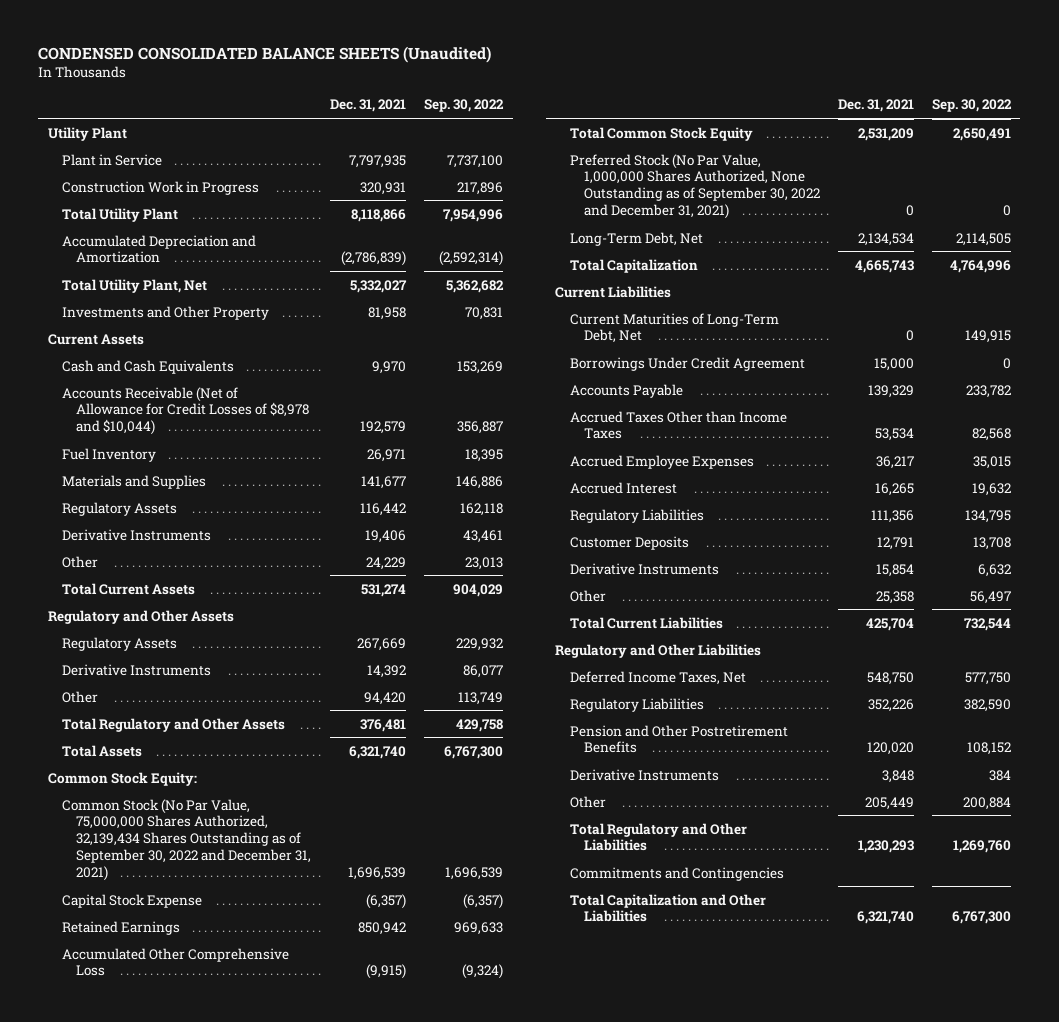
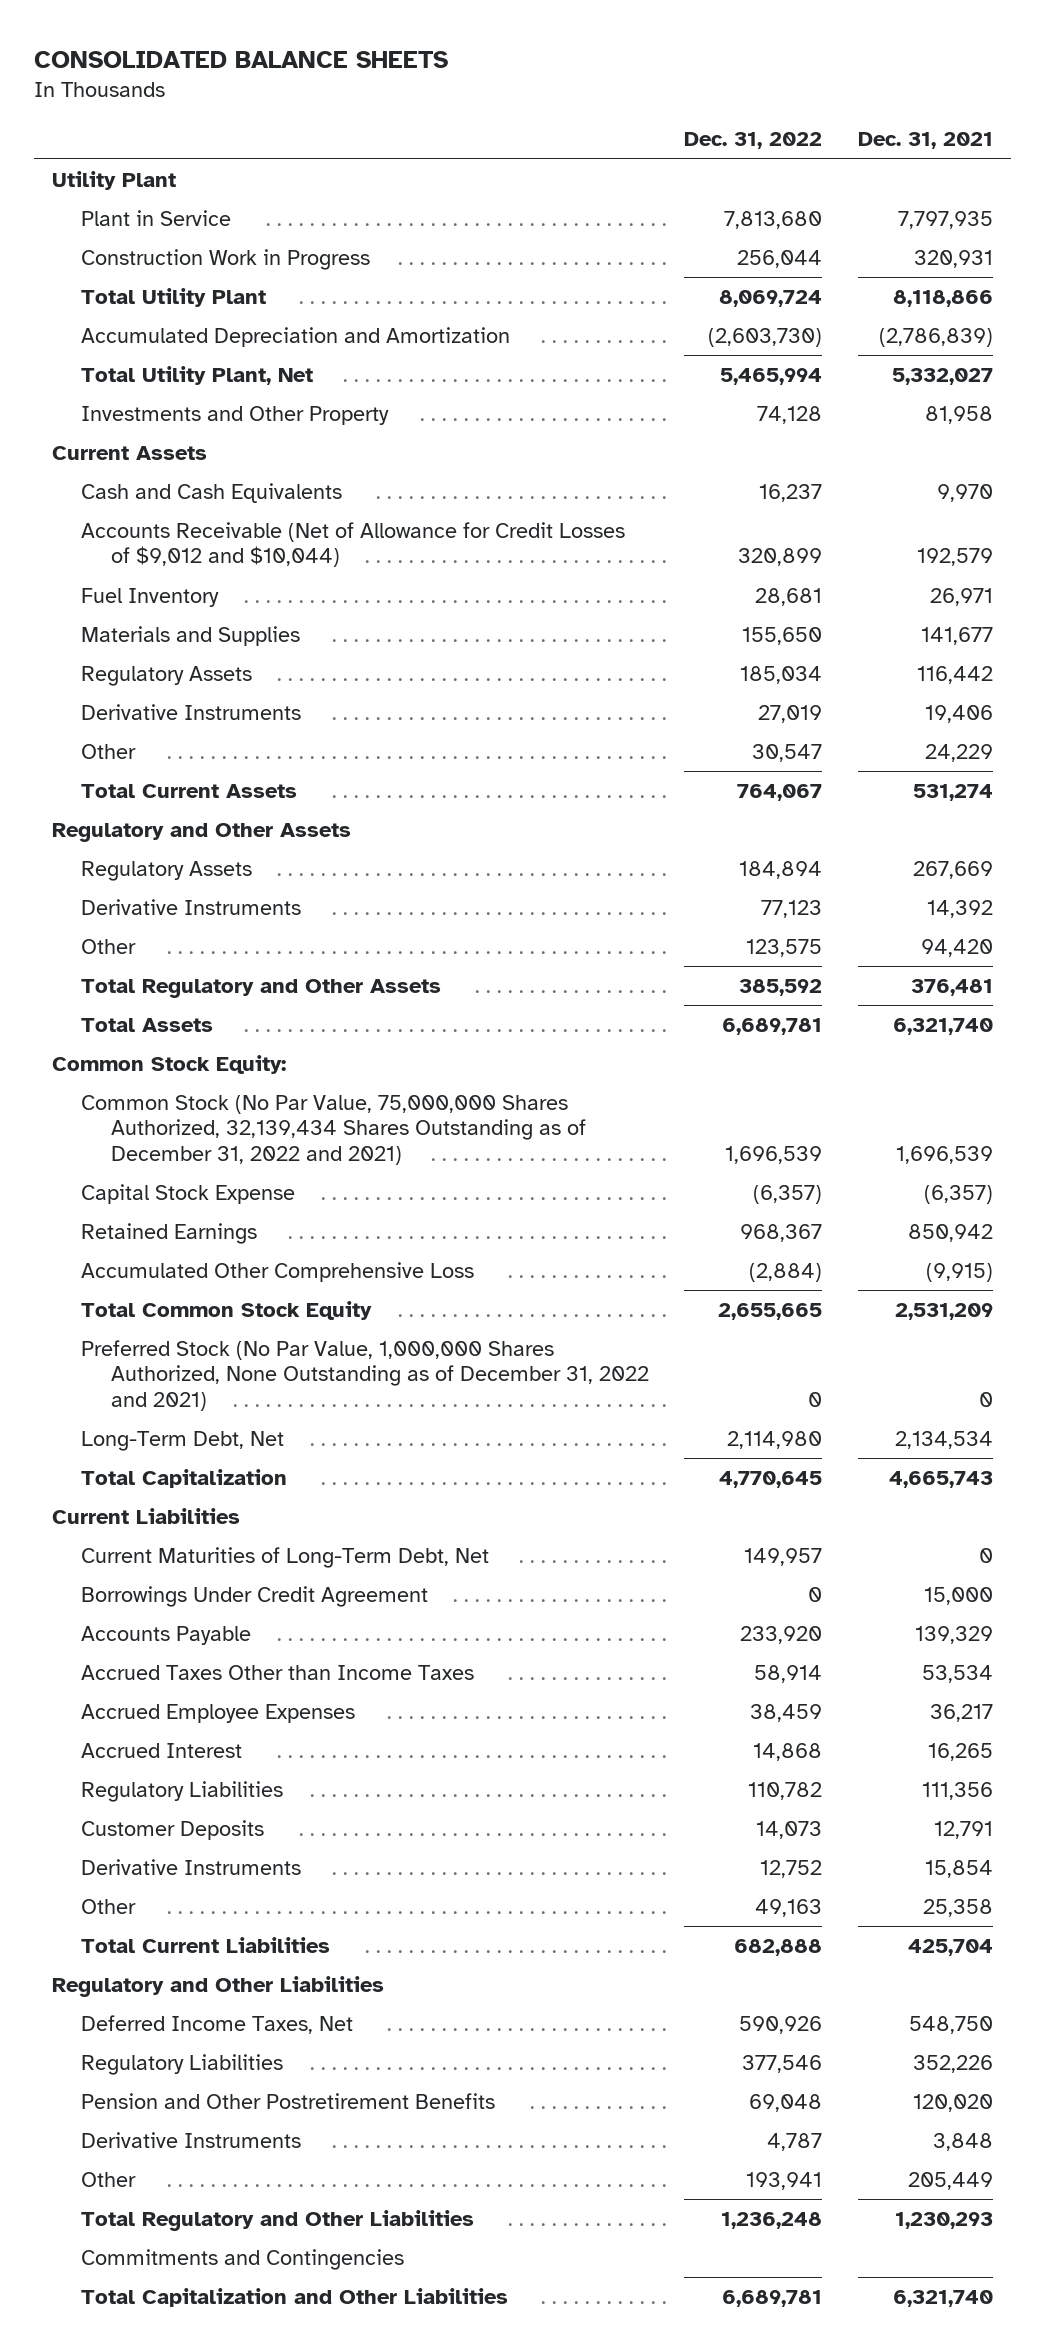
- CONDENSED CONSOLIDATED BALANCE SHEETS (Unaudited)
+ CONSOLIDATED BALANCE SHEETS
- | Dec. 31, 2021 | Sep. 30, 2022
+ | Dec. 31, 2022 | Dec. 31, 2021
- Accounts Receivable (Net of Allowance for Credit Losses of $8,978 and $10,044) | 192,579 | 356,887
+ Accounts Receivable (Net of Allowance for Credit Losses of $9,012 and $10,044) | 320,899 | 192,579
- Common Stock (No Par Value, 75,000,000 Shares Authorized, 32,139,434 Shares Outstanding as of September 30, 2022 and December 31, 2021) | 1,696,539 | 1,696,539
+ Common Stock (No Par Value, 75,000,000 Shares Authorized, 32,139,434 Shares Outstanding as of December 31, 2022 and 2021) | 1,696,539 | 1,696,539
- Preferred Stock (No Par Value, 1,000,000 Shares Authorized, None Outstanding as of September 30, 2022 and December 31, 2021) | 0 | 0
+ Preferred Stock (No Par Value, 1,000,000 Shares Authorized, None Outstanding as of December 31, 2022 and 2021) | 0 | 0

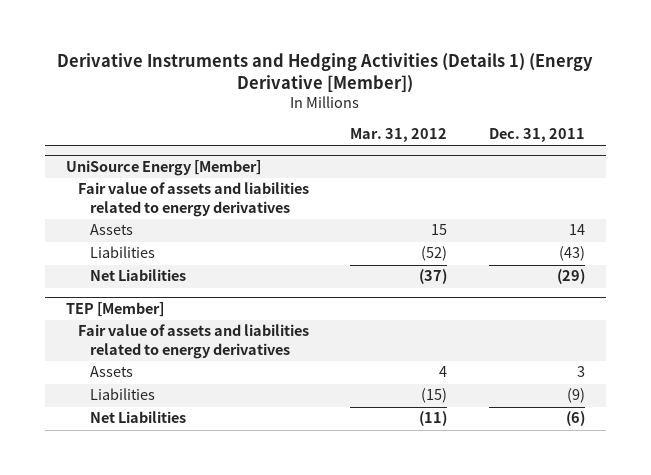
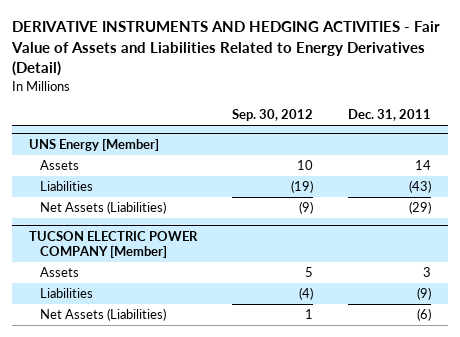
- Derivative Instruments and Hedging Activities (Details 1) (Energy Derivative [Member])
+ DERIVATIVE INSTRUMENTS AND HEDGING ACTIVITIES - Fair Value of Assets and Liabilities Related to Energy Derivatives (Detail)
- | Mar. 31, 2012 | Dec. 31, 2011
+ | Sep. 30, 2012 | Dec. 31, 2011
- UniSource Energy [Member]
- Fair value of assets and liabilities related to energy derivatives
+ UNS Energy [Member]
- Net Liabilities | (37) | (29)
- TEP [Member]
- Fair value of assets and liabilities related to energy derivatives
+ Net Assets (Liabilities) | (9) | (29)
+ TUCSON ELECTRIC POWER COMPANY [Member]
- Net Liabilities | (11) | (6)
+ Net Assets (Liabilities) | 1 | (6)

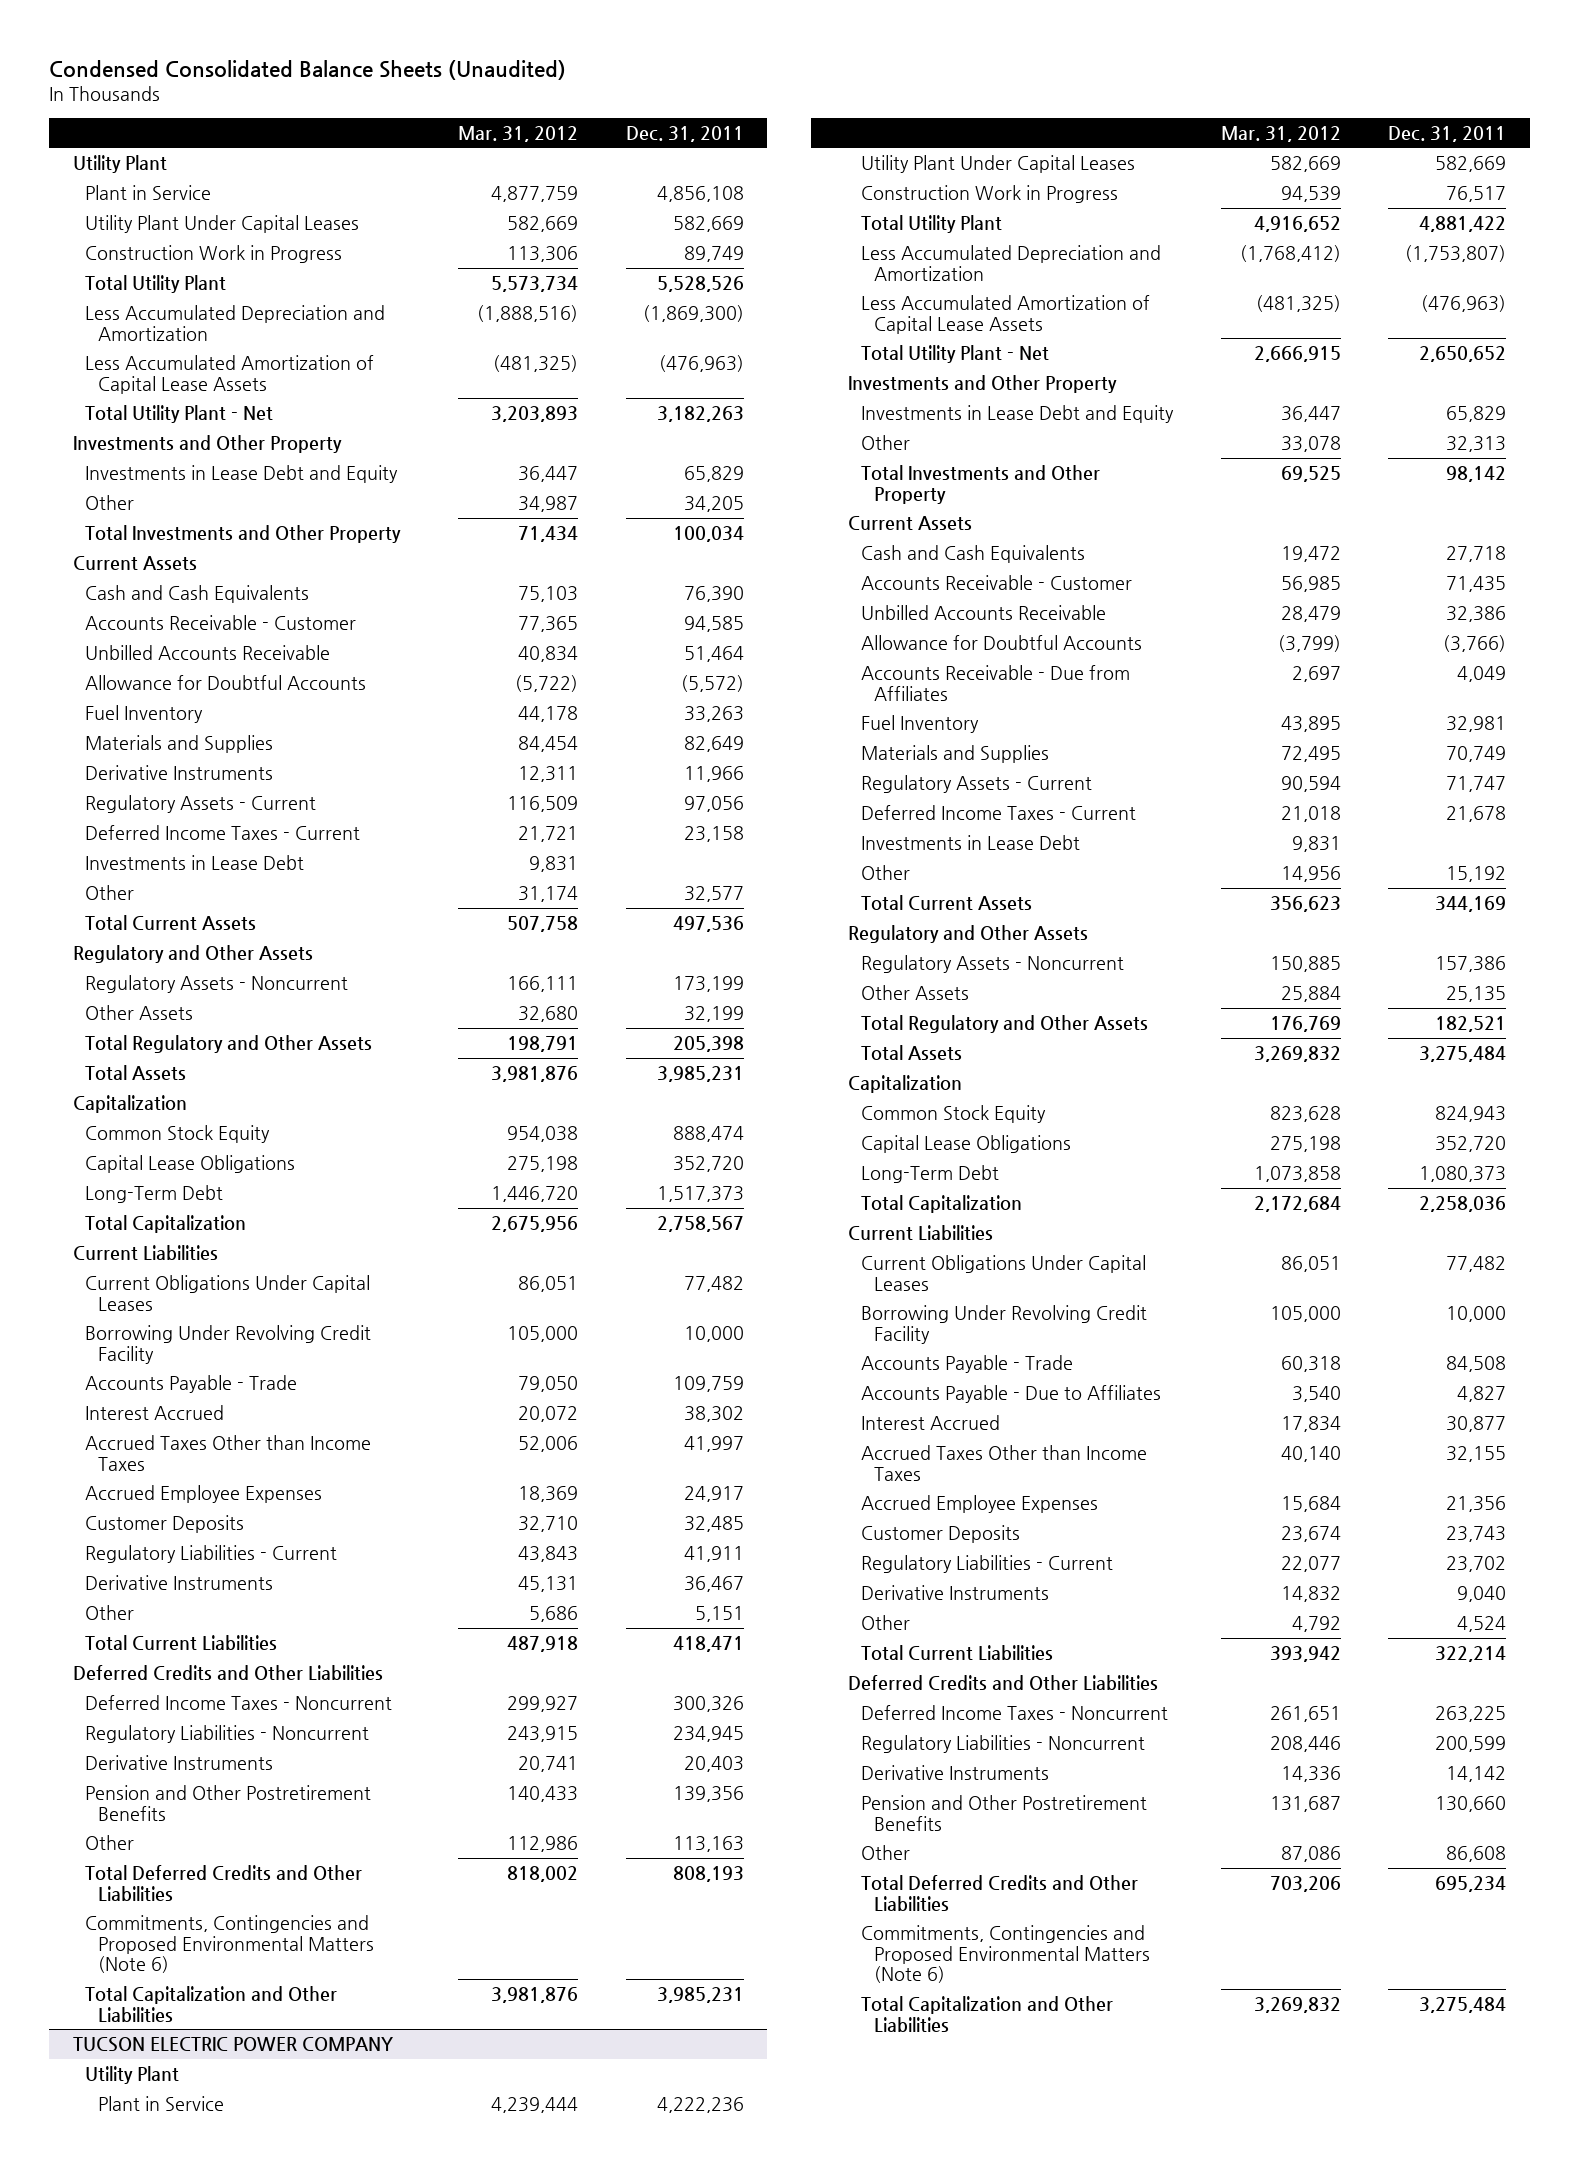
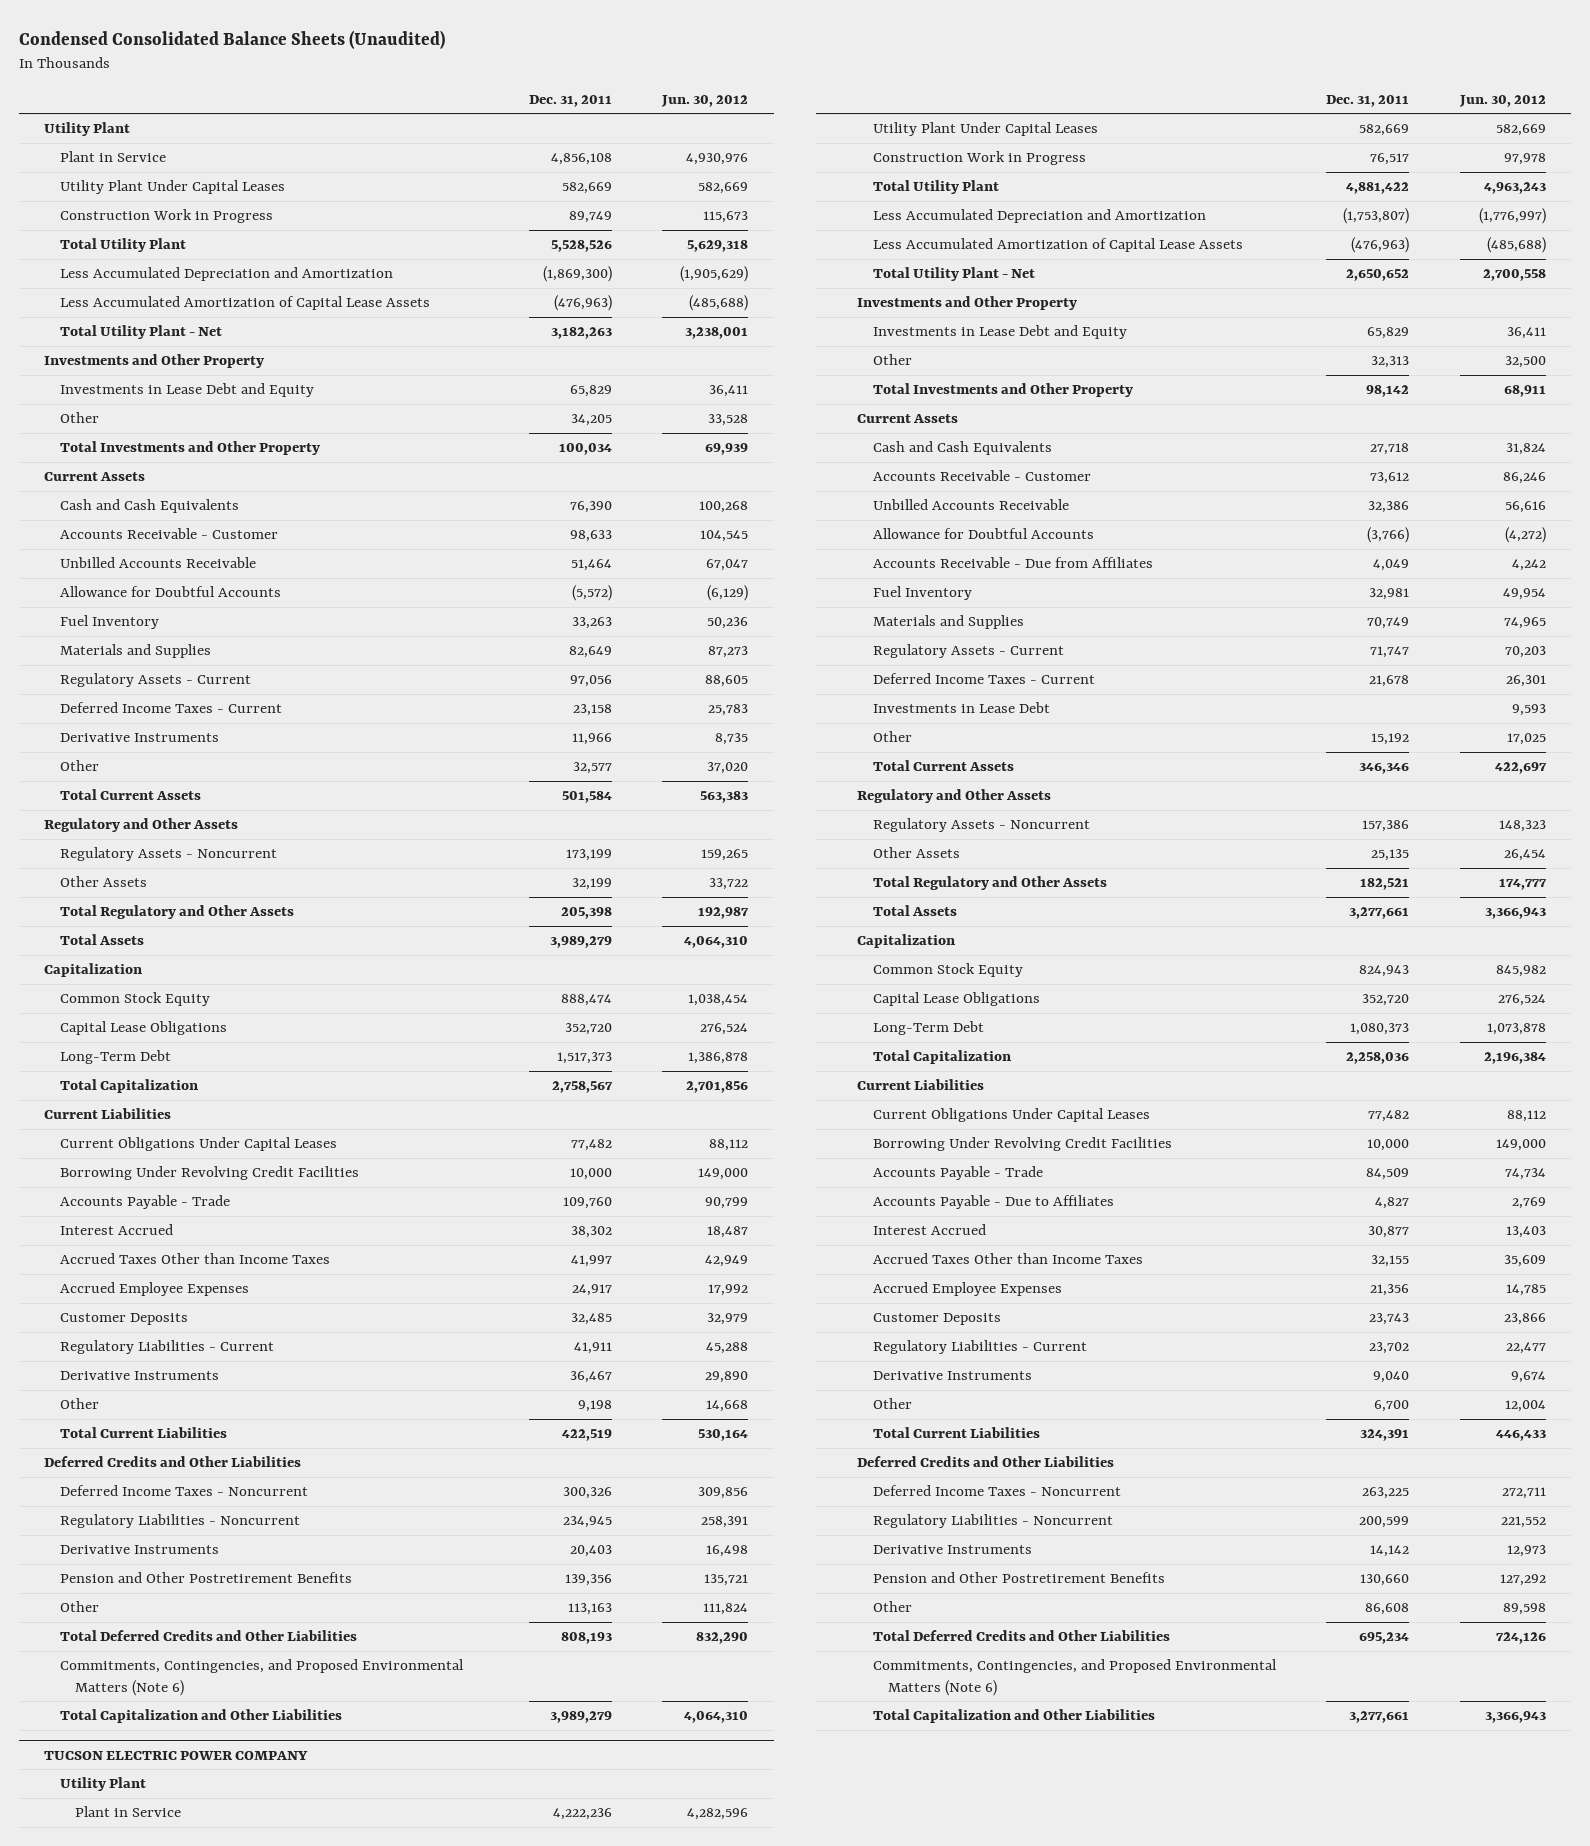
- | Mar. 31, 2012 | Dec. 31, 2011
+ | Dec. 31, 2011 | Jun. 30, 2012
- Accounts Receivable - Customer | 77,365 | 94,585
+ Accounts Receivable - Customer | 98,633 | 104,545
- Investments in Lease Debt | 9,831 |
moved down: Derivative Instruments | 11,966 | 8,735
- Total Current Assets | 507,758 | 497,536
+ Total Current Assets | 501,584 | 563,383
- Total Assets | 3,981,876 | 3,985,231
+ Total Assets | 3,989,279 | 4,064,310
- Borrowing Under Revolving Credit Facility | 105,000 | 10,000
- Accounts Payable - Trade | 79,050 | 109,759
+ Borrowing Under Revolving Credit Facilities | 10,000 | 149,000
+ Accounts Payable - Trade | 109,760 | 90,799
- Other | 5,686 | 5,151
- Total Current Liabilities | 487,918 | 418,471
+ Other | 9,198 | 14,668
+ Total Current Liabilities | 422,519 | 530,164
- Commitments, Contingencies and Proposed Environmental Matters (Note 6)
- Total Capitalization and Other Liabilities | 3,981,876 | 3,985,231
+ Commitments, Contingencies, and Proposed Environmental Matters (Note 6)
+ Total Capitalization and Other Liabilities | 3,989,279 | 4,064,310
@ TUCSON ELECTRIC POWER COMPANY
- Accounts Receivable - Customer | 56,985 | 71,435
+ Accounts Receivable - Customer | 73,612 | 86,246
- Total Current Assets | 356,623 | 344,169
+ Total Current Assets | 346,346 | 422,697
- Total Assets | 3,269,832 | 3,275,484
+ Total Assets | 3,277,661 | 3,366,943
- Borrowing Under Revolving Credit Facility | 105,000 | 10,000
- Accounts Payable - Trade | 60,318 | 84,508
+ Borrowing Under Revolving Credit Facilities | 10,000 | 149,000
+ Accounts Payable - Trade | 84,509 | 74,734
- Other | 4,792 | 4,524
- Total Current Liabilities | 393,942 | 322,214
+ Other | 6,700 | 12,004
+ Total Current Liabilities | 324,391 | 446,433
- Commitments, Contingencies and Proposed Environmental Matters (Note 6)
- Total Capitalization and Other Liabilities | 3,269,832 | 3,275,484
+ Commitments, Contingencies, and Proposed Environmental Matters (Note 6)
+ Total Capitalization and Other Liabilities | 3,277,661 | 3,366,943

